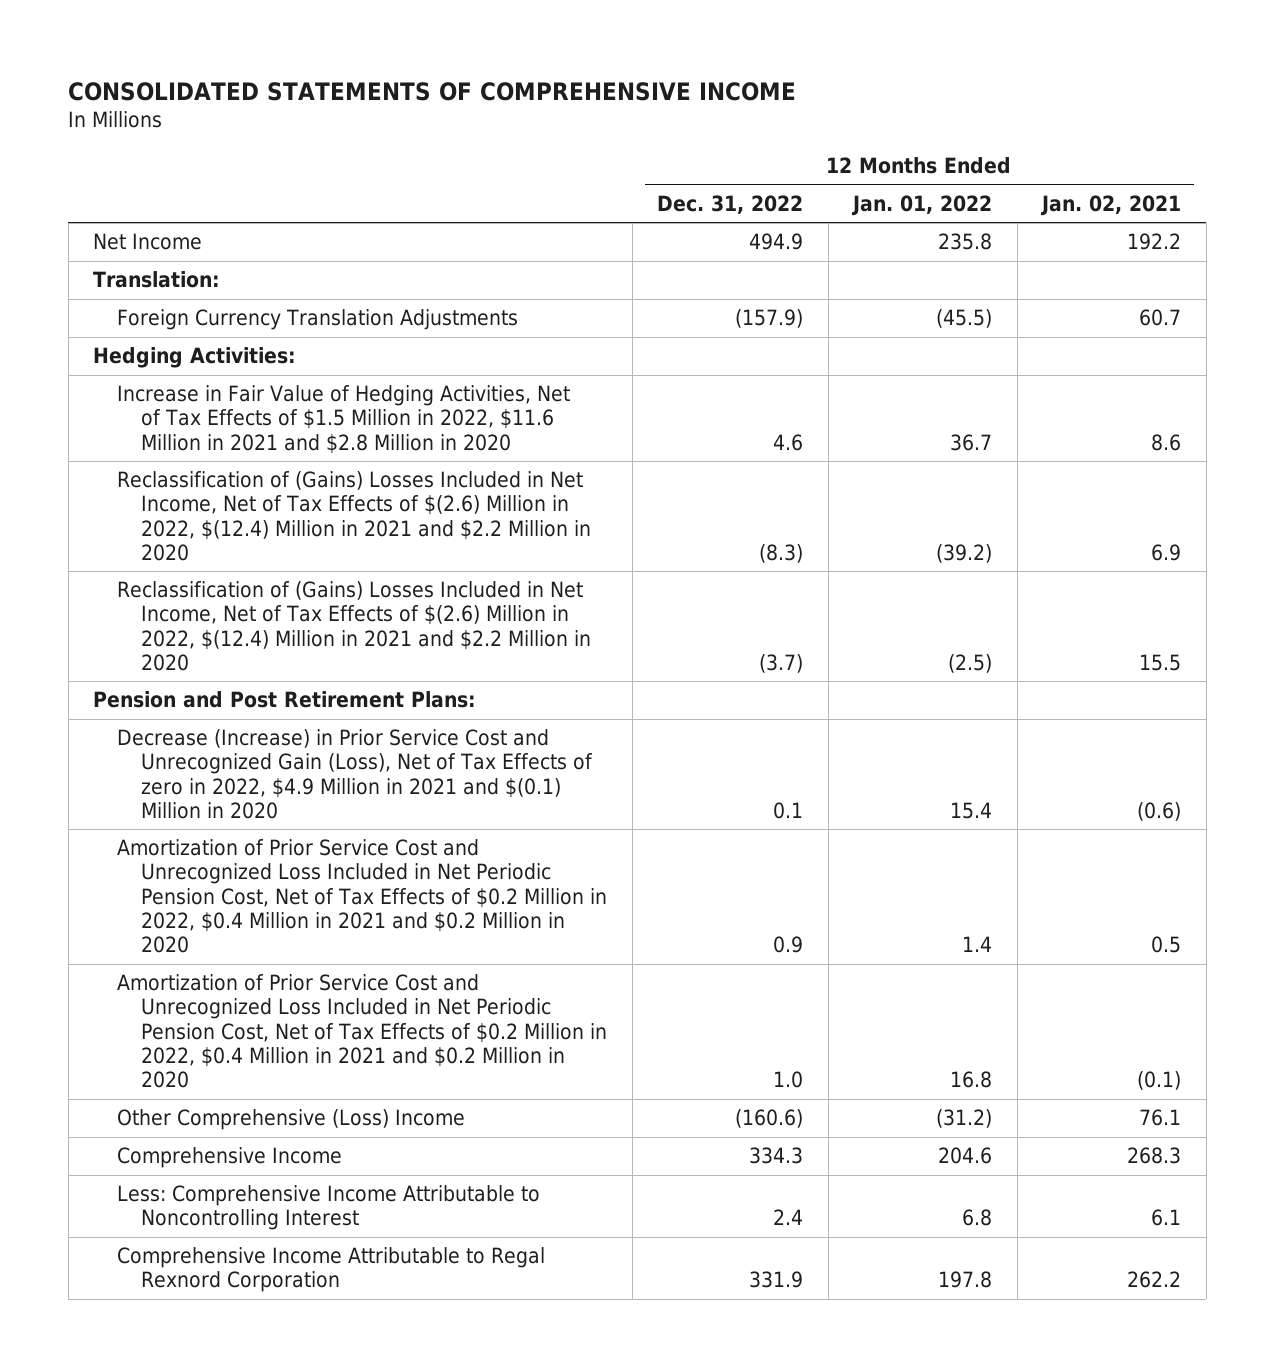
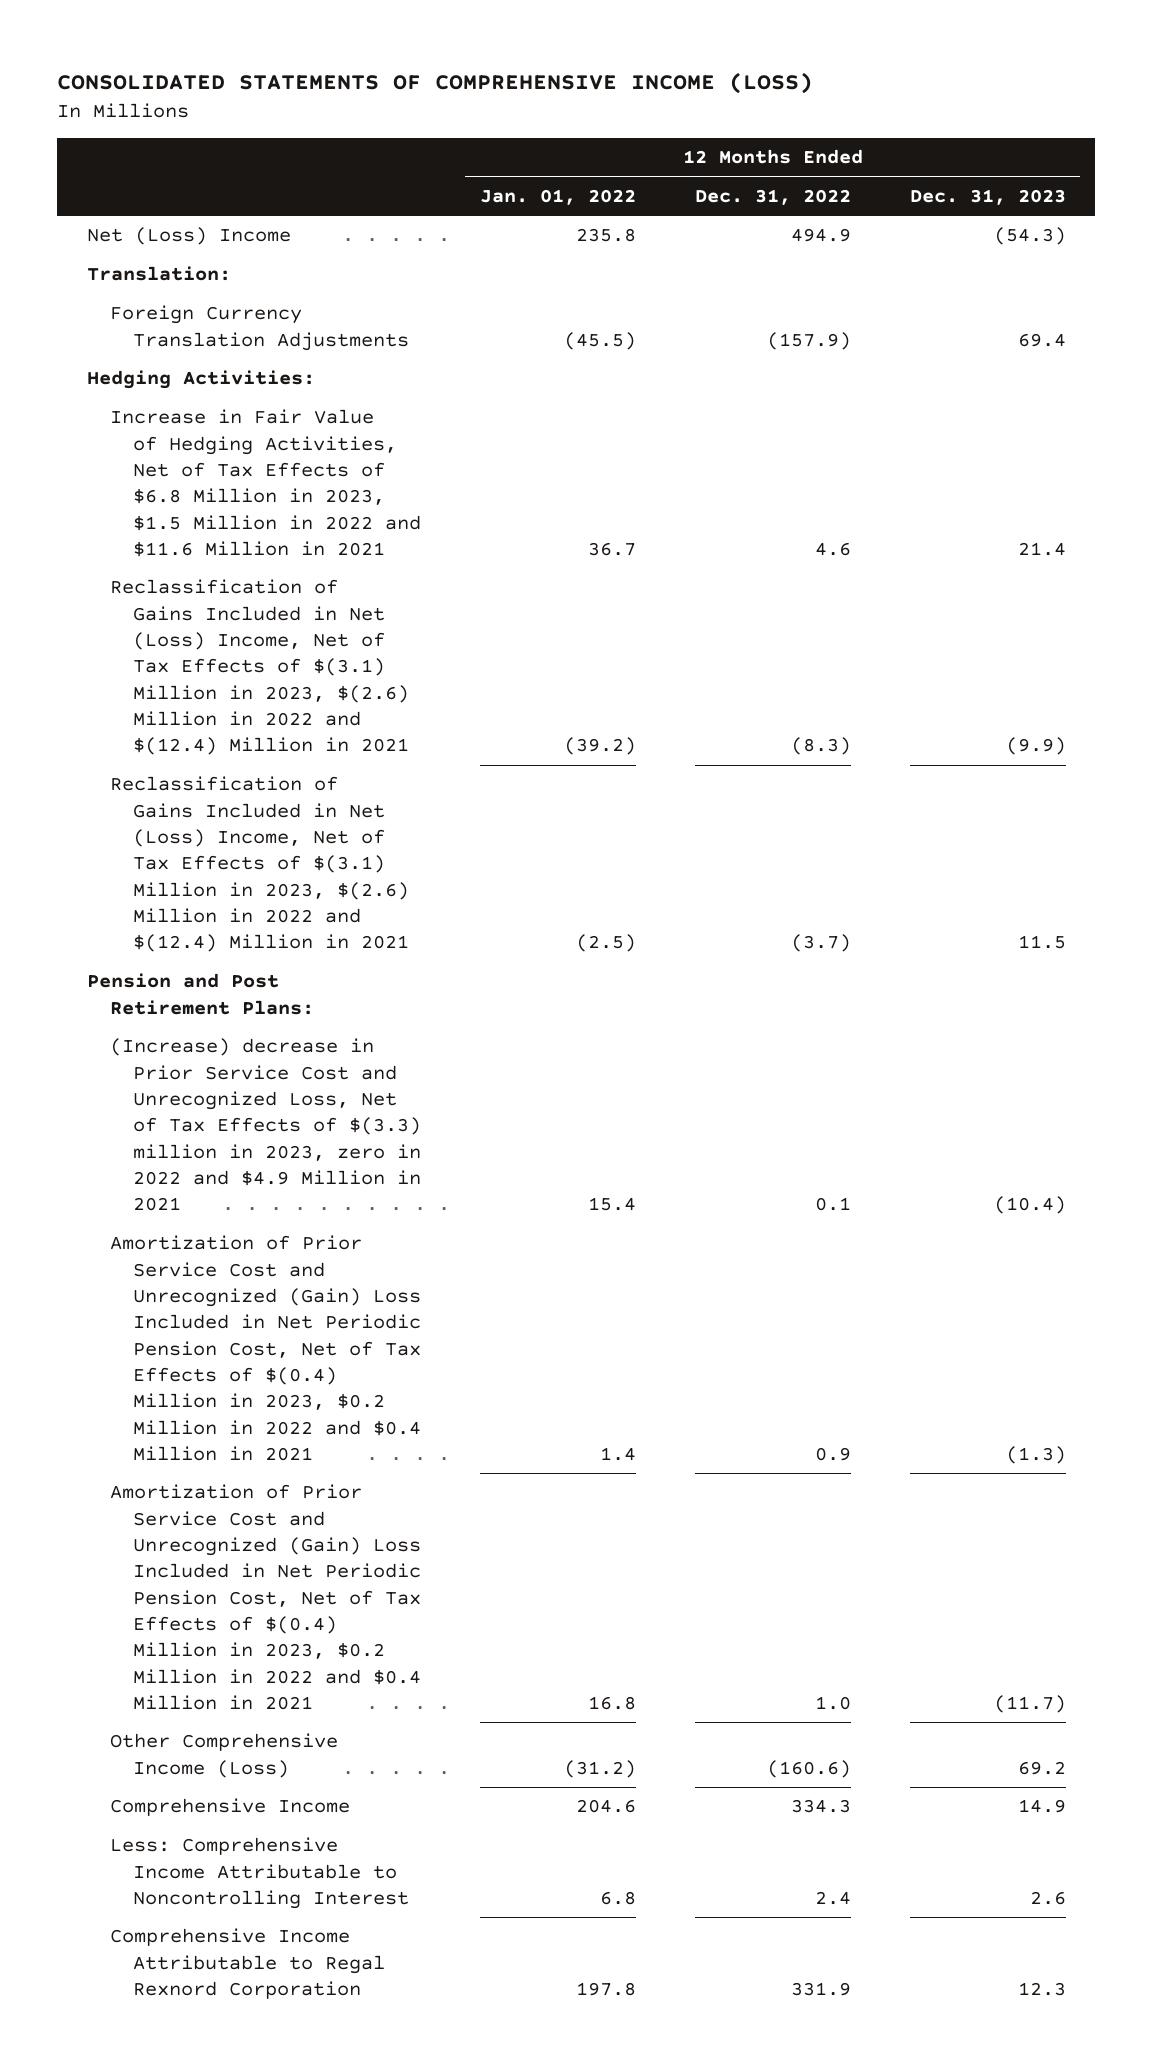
- CONSOLIDATED STATEMENTS OF COMPREHENSIVE INCOME
+ CONSOLIDATED STATEMENTS OF COMPREHENSIVE INCOME (LOSS)
- | 12 Months Ended Dec. 31, 2022 | 12 Months Ended Jan. 01, 2022 | 12 Months Ended Jan. 02, 2021
+ | 12 Months Ended Jan. 01, 2022 | 12 Months Ended Dec. 31, 2022 | 12 Months Ended Dec. 31, 2023
- Net Income | 494.9 | 235.8 | 192.2
+ Net (Loss) Income | 235.8 | 494.9 | (54.3)
- Increase in Fair Value of Hedging Activities, Net of Tax Effects of $1.5 Million in 2022, $11.6 Million in 2021 and $2.8 Million in 2020 | 4.6 | 36.7 | 8.6
- Reclassification of (Gains) Losses Included in Net Income, Net of Tax Effects of $(2.6) Million in 2022, $(12.4) Million in 2021 and $2.2 Million in 2020 | (8.3) | (39.2) | 6.9
- Reclassification of (Gains) Losses Included in Net Income, Net of Tax Effects of $(2.6) Million in 2022, $(12.4) Million in 2021 and $2.2 Million in 2020 | (3.7) | (2.5) | 15.5
+ Increase in Fair Value of Hedging Activities, Net of Tax Effects of $6.8 Million in 2023, $1.5 Million in 2022 and $11.6 Million in 2021 | 36.7 | 4.6 | 21.4
+ Reclassification of Gains Included in Net (Loss) Income, Net of Tax Effects of $(3.1) Million in 2023, $(2.6) Million in 2022 and $(12.4) Million in 2021 | (39.2) | (8.3) | (9.9)
+ Reclassification of Gains Included in Net (Loss) Income, Net of Tax Effects of $(3.1) Million in 2023, $(2.6) Million in 2022 and $(12.4) Million in 2021 | (2.5) | (3.7) | 11.5
- Decrease (Increase) in Prior Service Cost and Unrecognized Gain (Loss), Net of Tax Effects of zero in 2022, $4.9 Million in 2021 and $(0.1) Million in 2020 | 0.1 | 15.4 | (0.6)
- Amortization of Prior Service Cost and Unrecognized Loss Included in Net Periodic Pension Cost, Net of Tax Effects of $0.2 Million in 2022, $0.4 Million in 2021 and $0.2 Million in 2020 | 0.9 | 1.4 | 0.5
- Amortization of Prior Service Cost and Unrecognized Loss Included in Net Periodic Pension Cost, Net of Tax Effects of $0.2 Million in 2022, $0.4 Million in 2021 and $0.2 Million in 2020 | 1.0 | 16.8 | (0.1)
- Other Comprehensive (Loss) Income | (160.6) | (31.2) | 76.1
+ (Increase) decrease in Prior Service Cost and Unrecognized Loss, Net of Tax Effects of $(3.3) million in 2023, zero in 2022 and $4.9 Million in 2021 | 15.4 | 0.1 | (10.4)
+ Amortization of Prior Service Cost and Unrecognized (Gain) Loss Included in Net Periodic Pension Cost, Net of Tax Effects of $(0.4) Million in 2023, $0.2 Million in 2022 and $0.4 Million in 2021 | 1.4 | 0.9 | (1.3)
+ Amortization of Prior Service Cost and Unrecognized (Gain) Loss Included in Net Periodic Pension Cost, Net of Tax Effects of $(0.4) Million in 2023, $0.2 Million in 2022 and $0.4 Million in 2021 | 16.8 | 1.0 | (11.7)
+ Other Comprehensive Income (Loss) | (31.2) | (160.6) | 69.2

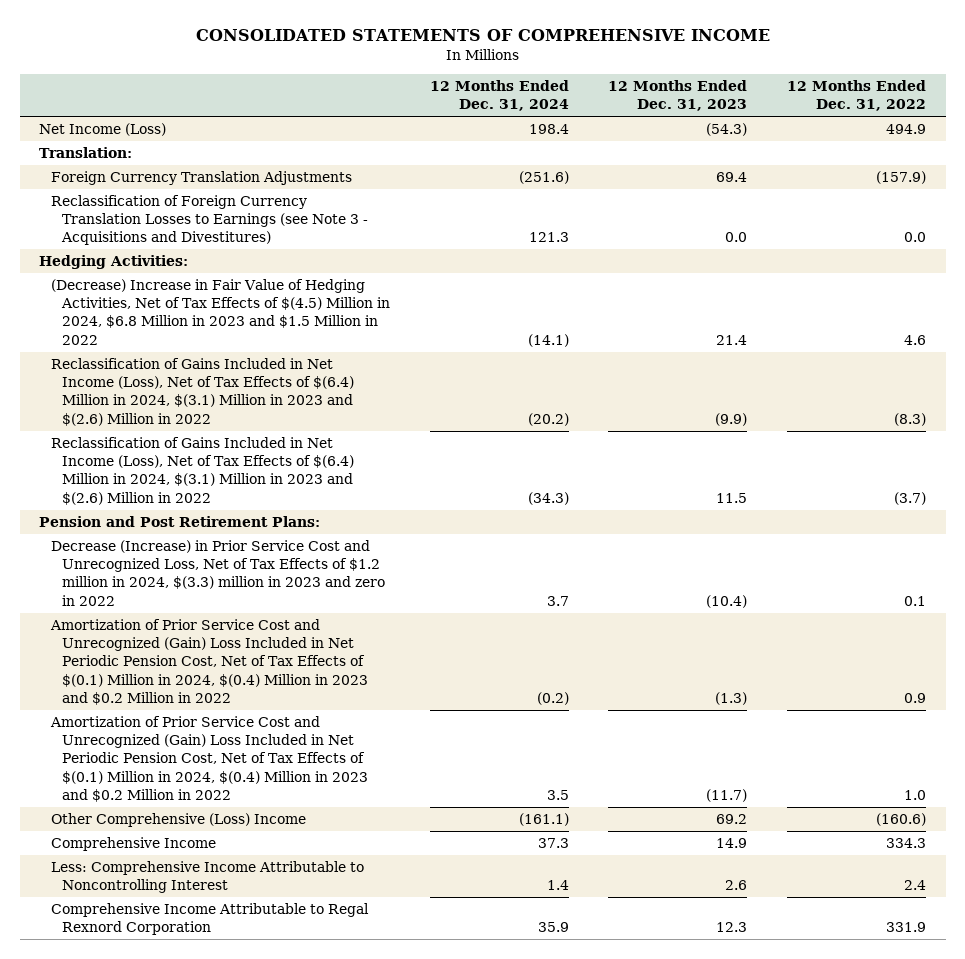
- CONSOLIDATED STATEMENTS OF COMPREHENSIVE INCOME (LOSS)
+ CONSOLIDATED STATEMENTS OF COMPREHENSIVE INCOME
- | 12 Months Ended Jan. 01, 2022 | 12 Months Ended Dec. 31, 2022 | 12 Months Ended Dec. 31, 2023
+ | 12 Months Ended Dec. 31, 2024 | 12 Months Ended Dec. 31, 2023 | 12 Months Ended Dec. 31, 2022
- Net (Loss) Income | 235.8 | 494.9 | (54.3)
+ Net Income (Loss) | 198.4 | (54.3) | 494.9
+ Reclassification of Foreign Currency Translation Losses to Earnings (see Note 3 - Acquisitions and Divestitures) | 121.3 | 0.0 | 0.0
- Increase in Fair Value of Hedging Activities, Net of Tax Effects of $6.8 Million in 2023, $1.5 Million in 2022 and $11.6 Million in 2021 | 36.7 | 4.6 | 21.4
- Reclassification of Gains Included in Net (Loss) Income, Net of Tax Effects of $(3.1) Million in 2023, $(2.6) Million in 2022 and $(12.4) Million in 2021 | (39.2) | (8.3) | (9.9)
- Reclassification of Gains Included in Net (Loss) Income, Net of Tax Effects of $(3.1) Million in 2023, $(2.6) Million in 2022 and $(12.4) Million in 2021 | (2.5) | (3.7) | 11.5
+ (Decrease) Increase in Fair Value of Hedging Activities, Net of Tax Effects of $(4.5) Million in 2024, $6.8 Million in 2023 and $1.5 Million in 2022 | (14.1) | 21.4 | 4.6
+ Reclassification of Gains Included in Net Income (Loss), Net of Tax Effects of $(6.4) Million in 2024, $(3.1) Million in 2023 and $(2.6) Million in 2022 | (20.2) | (9.9) | (8.3)
+ Reclassification of Gains Included in Net Income (Loss), Net of Tax Effects of $(6.4) Million in 2024, $(3.1) Million in 2023 and $(2.6) Million in 2022 | (34.3) | 11.5 | (3.7)
- (Increase) decrease in Prior Service Cost and Unrecognized Loss, Net of Tax Effects of $(3.3) million in 2023, zero in 2022 and $4.9 Million in 2021 | 15.4 | 0.1 | (10.4)
- Amortization of Prior Service Cost and Unrecognized (Gain) Loss Included in Net Periodic Pension Cost, Net of Tax Effects of $(0.4) Million in 2023, $0.2 Million in 2022 and $0.4 Million in 2021 | 1.4 | 0.9 | (1.3)
- Amortization of Prior Service Cost and Unrecognized (Gain) Loss Included in Net Periodic Pension Cost, Net of Tax Effects of $(0.4) Million in 2023, $0.2 Million in 2022 and $0.4 Million in 2021 | 16.8 | 1.0 | (11.7)
- Other Comprehensive Income (Loss) | (31.2) | (160.6) | 69.2
+ Decrease (Increase) in Prior Service Cost and Unrecognized Loss, Net of Tax Effects of $1.2 million in 2024, $(3.3) million in 2023 and zero in 2022 | 3.7 | (10.4) | 0.1
+ Amortization of Prior Service Cost and Unrecognized (Gain) Loss Included in Net Periodic Pension Cost, Net of Tax Effects of $(0.1) Million in 2024, $(0.4) Million in 2023 and $0.2 Million in 2022 | (0.2) | (1.3) | 0.9
+ Amortization of Prior Service Cost and Unrecognized (Gain) Loss Included in Net Periodic Pension Cost, Net of Tax Effects of $(0.1) Million in 2024, $(0.4) Million in 2023 and $0.2 Million in 2022 | 3.5 | (11.7) | 1.0
+ Other Comprehensive (Loss) Income | (161.1) | 69.2 | (160.6)

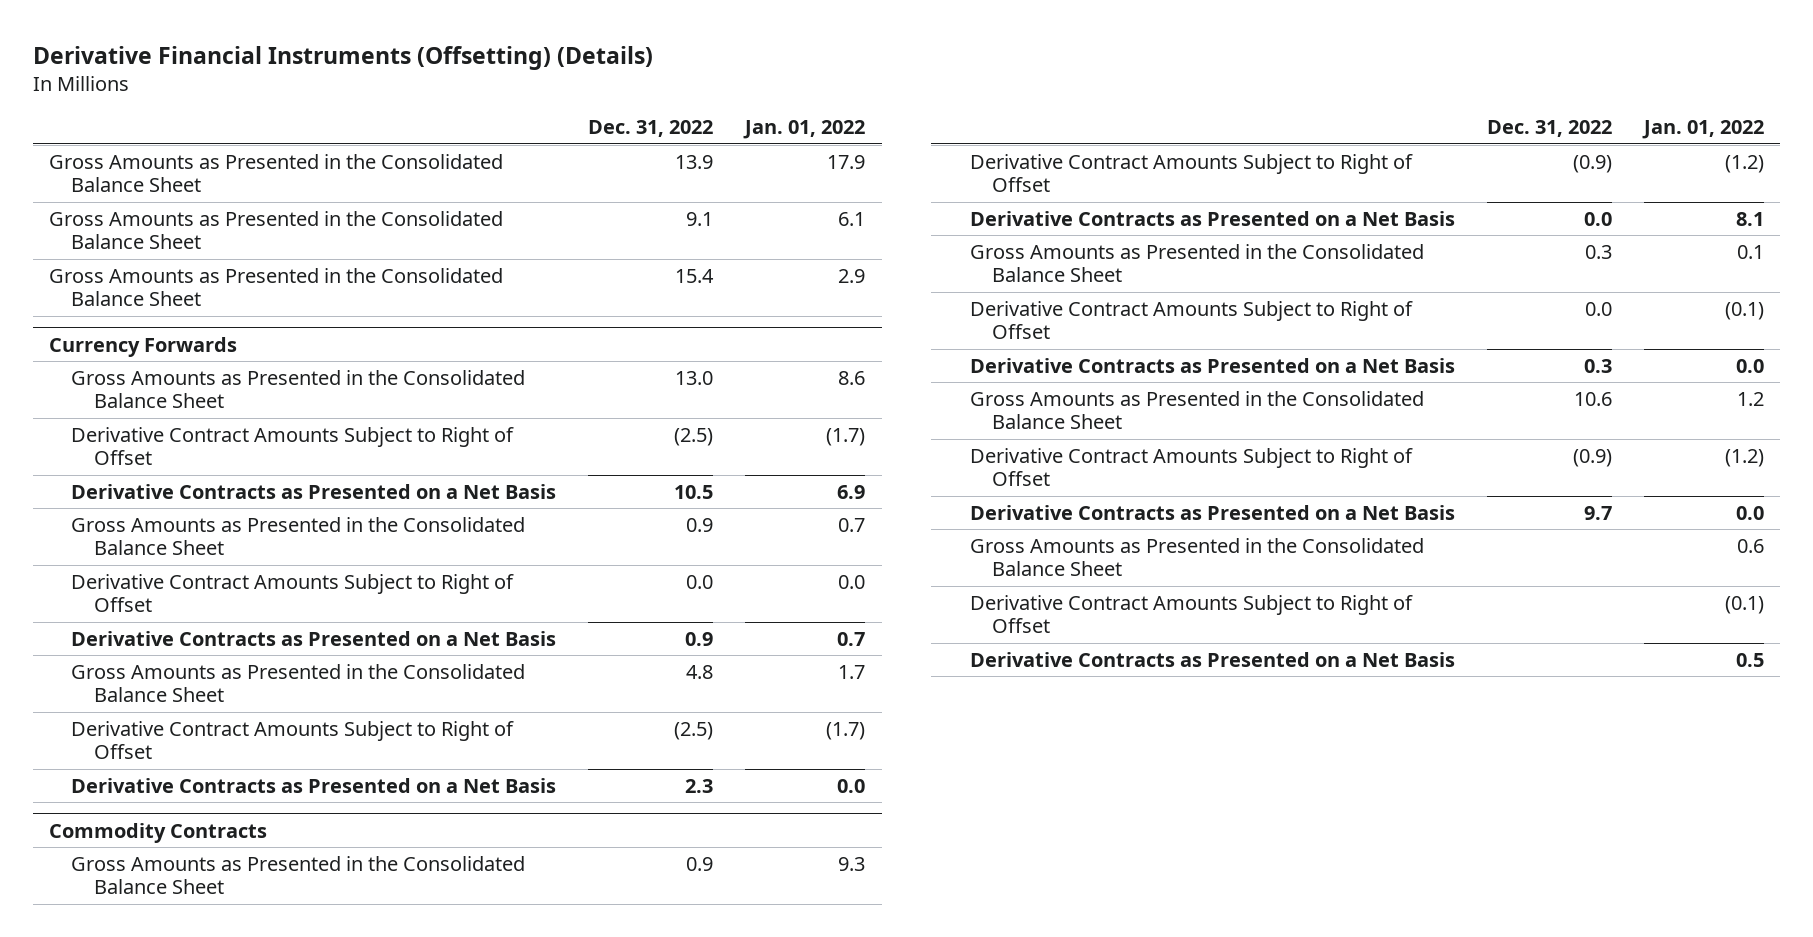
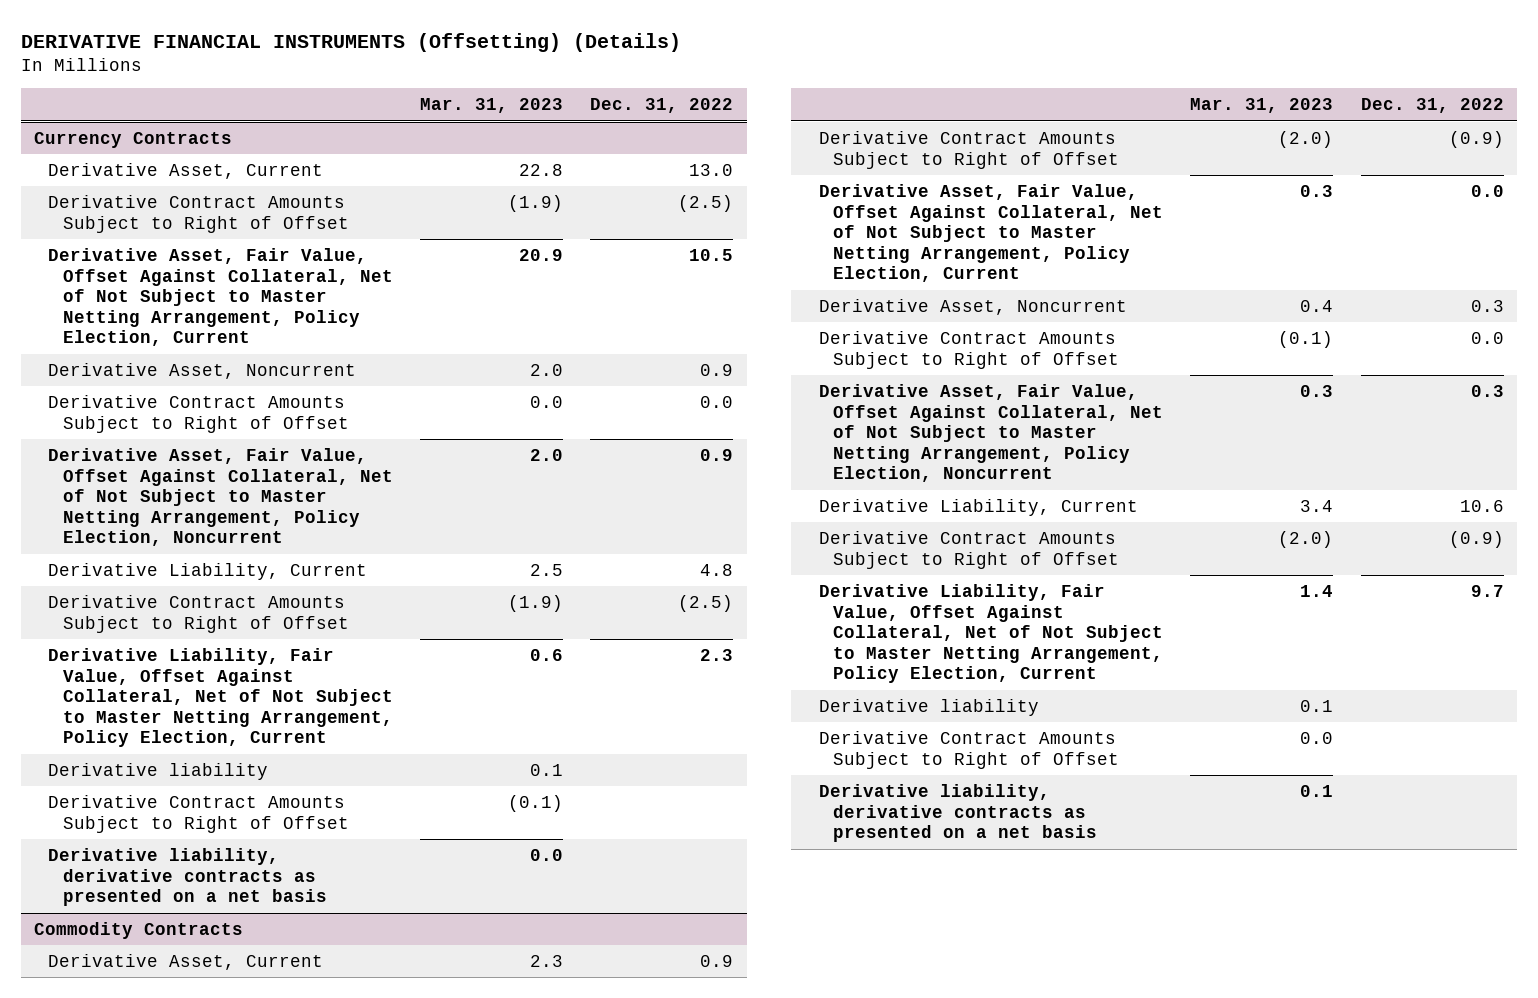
- Derivative Financial Instruments (Offsetting) (Details)
+ DERIVATIVE FINANCIAL INSTRUMENTS (Offsetting) (Details)
- | Dec. 31, 2022 | Jan. 01, 2022
+ | Mar. 31, 2023 | Dec. 31, 2022
- Gross Amounts as Presented in the Consolidated Balance Sheet | 13.9 | 17.9
- Gross Amounts as Presented in the Consolidated Balance Sheet | 9.1 | 6.1
- Gross Amounts as Presented in the Consolidated Balance Sheet | 15.4 | 2.9
- Currency Forwards
- Gross Amounts as Presented in the Consolidated Balance Sheet | 13.0 | 8.6
+ Currency Contracts
+ Derivative Asset, Current | 22.8 | 13.0
- Derivative Contracts as Presented on a Net Basis | 10.5 | 6.9
- Gross Amounts as Presented in the Consolidated Balance Sheet | 0.9 | 0.7
+ Derivative Asset, Fair Value, Offset Against Collateral, Net of Not Subject to Master Netting Arrangement, Policy Election, Current | 20.9 | 10.5
+ Derivative Asset, Noncurrent | 2.0 | 0.9
- Derivative Contracts as Presented on a Net Basis | 0.9 | 0.7
- Gross Amounts as Presented in the Consolidated Balance Sheet | 4.8 | 1.7
+ Derivative Asset, Fair Value, Offset Against Collateral, Net of Not Subject to Master Netting Arrangement, Policy Election, Noncurrent | 2.0 | 0.9
+ Derivative Liability, Current | 2.5 | 4.8
- Derivative Contracts as Presented on a Net Basis | 2.3 | 0.0
+ Derivative Liability, Fair Value, Offset Against Collateral, Net of Not Subject to Master Netting Arrangement, Policy Election, Current | 0.6 | 2.3
+ Derivative liability | 0.1 |
+ Derivative Contract Amounts Subject to Right of Offset | (0.1) |
+ Derivative liability, derivative contracts as presented on a net basis | 0.0 |
@ Commodity Contracts
- Gross Amounts as Presented in the Consolidated Balance Sheet | 0.9 | 9.3
+ Derivative Asset, Current | 2.3 | 0.9
- Derivative Contracts as Presented on a Net Basis | 0.0 | 8.1
- Gross Amounts as Presented in the Consolidated Balance Sheet | 0.3 | 0.1
+ Derivative Asset, Fair Value, Offset Against Collateral, Net of Not Subject to Master Netting Arrangement, Policy Election, Current | 0.3 | 0.0
+ Derivative Asset, Noncurrent | 0.4 | 0.3
- Derivative Contracts as Presented on a Net Basis | 0.3 | 0.0
- Gross Amounts as Presented in the Consolidated Balance Sheet | 10.6 | 1.2
+ Derivative Asset, Fair Value, Offset Against Collateral, Net of Not Subject to Master Netting Arrangement, Policy Election, Noncurrent | 0.3 | 0.3
+ Derivative Liability, Current | 3.4 | 10.6
- Derivative Contracts as Presented on a Net Basis | 9.7 | 0.0
- Gross Amounts as Presented in the Consolidated Balance Sheet | | 0.6
+ Derivative Liability, Fair Value, Offset Against Collateral, Net of Not Subject to Master Netting Arrangement, Policy Election, Current | 1.4 | 9.7
+ Derivative liability | 0.1 |
- Derivative Contracts as Presented on a Net Basis | | 0.5
+ Derivative liability, derivative contracts as presented on a net basis | 0.1 |

